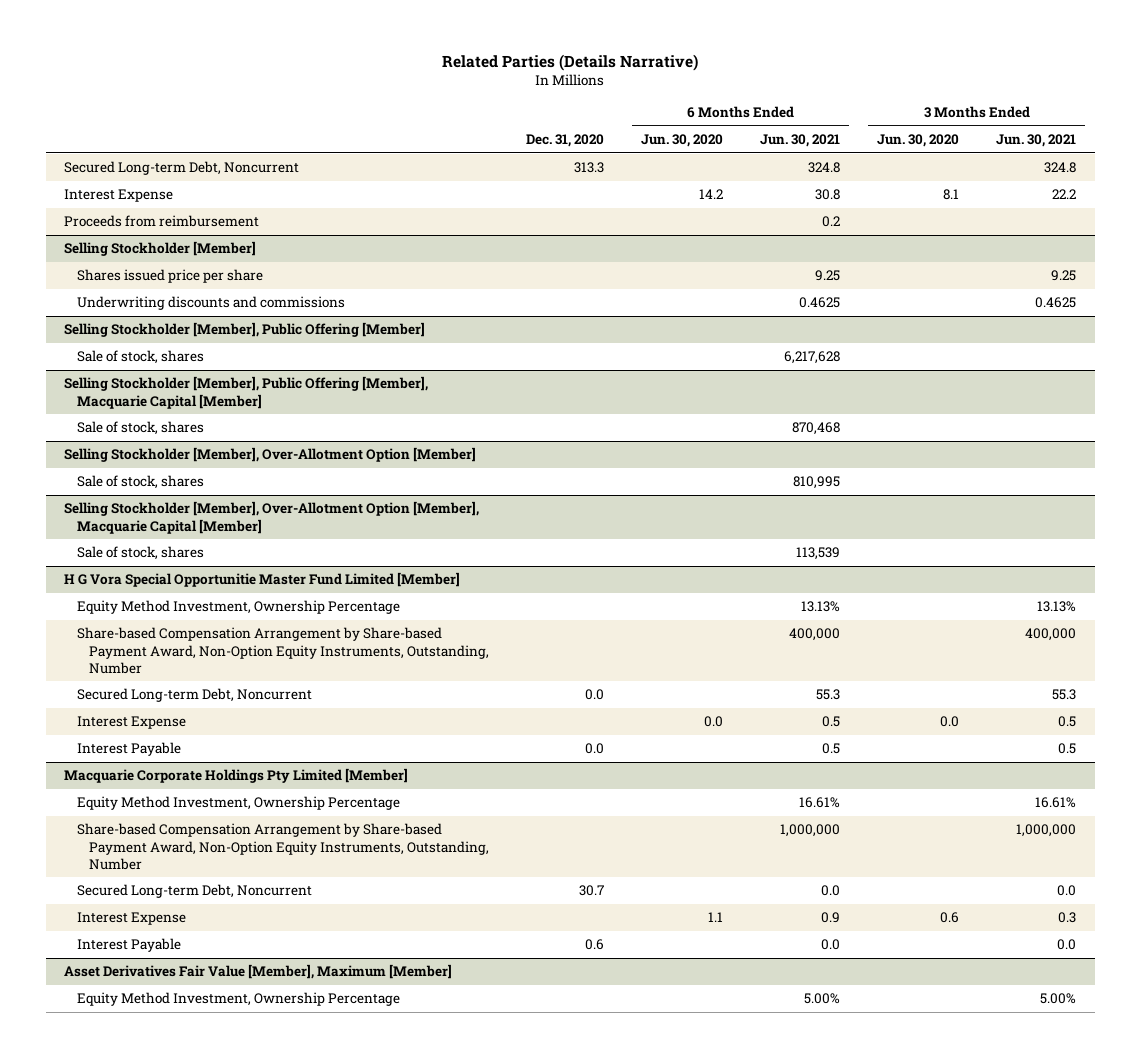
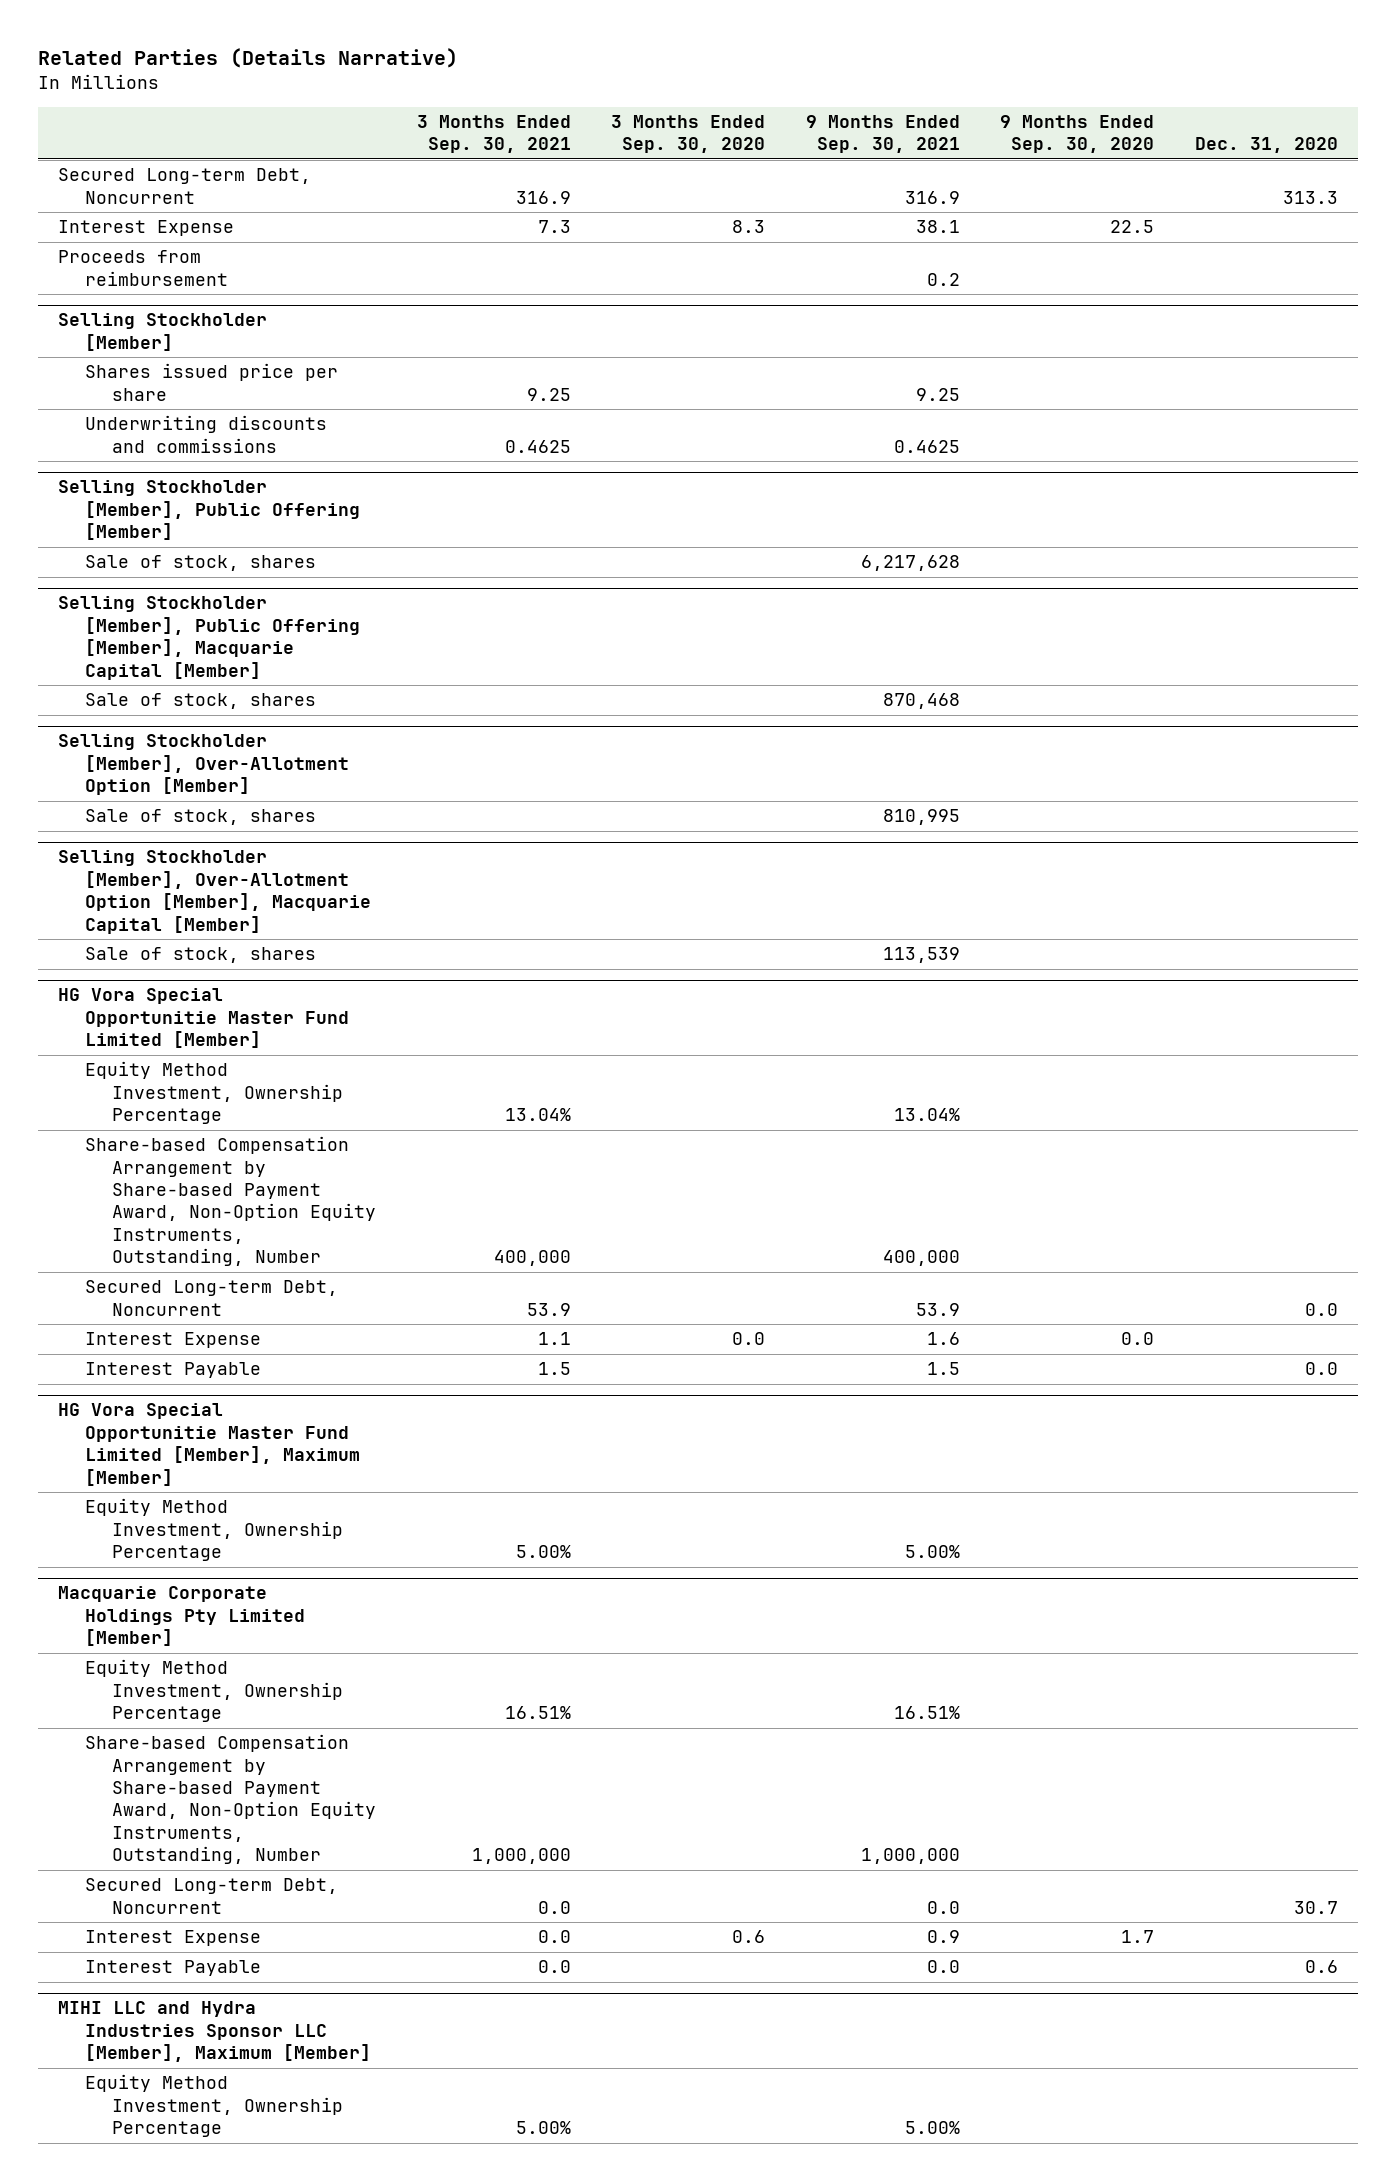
- | Dec. 31, 2020 | 6 Months Ended Jun. 30, 2020 | 6 Months Ended Jun. 30, 2021 | 3 Months Ended Jun. 30, 2020 | 3 Months Ended Jun. 30, 2021
+ | 3 Months Ended Sep. 30, 2021 | 3 Months Ended Sep. 30, 2020 | 9 Months Ended Sep. 30, 2021 | 9 Months Ended Sep. 30, 2020 | Dec. 31, 2020
- H G Vora Special Opportunitie Master Fund Limited [Member]
+ HG Vora Special Opportunitie Master Fund Limited [Member]
+ HG Vora Special Opportunitie Master Fund Limited [Member], Maximum [Member]
+ Equity Method Investment, Ownership Percentage | 5.00% | | 5.00% | |
- Asset Derivatives Fair Value [Member], Maximum [Member]
- Equity Method Investment, Ownership Percentage | | | 5.00% | | 5.00%
+ MIHI LLC and Hydra Industries Sponsor LLC [Member], Maximum [Member]
+ Equity Method Investment, Ownership Percentage | 5.00% | | 5.00% | |

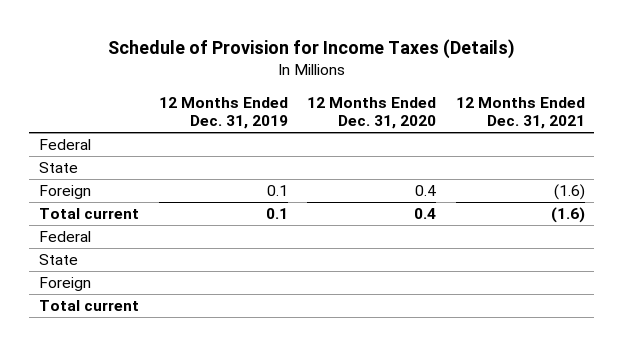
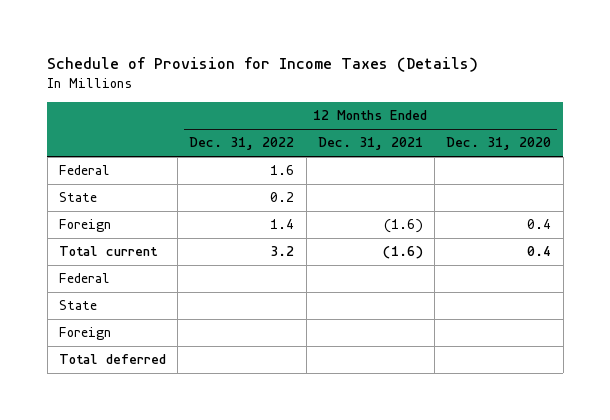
- | 12 Months Ended Dec. 31, 2019 | 12 Months Ended Dec. 31, 2020 | 12 Months Ended Dec. 31, 2021
+ | 12 Months Ended Dec. 31, 2022 | 12 Months Ended Dec. 31, 2021 | 12 Months Ended Dec. 31, 2020
- Total current
+ Total deferred

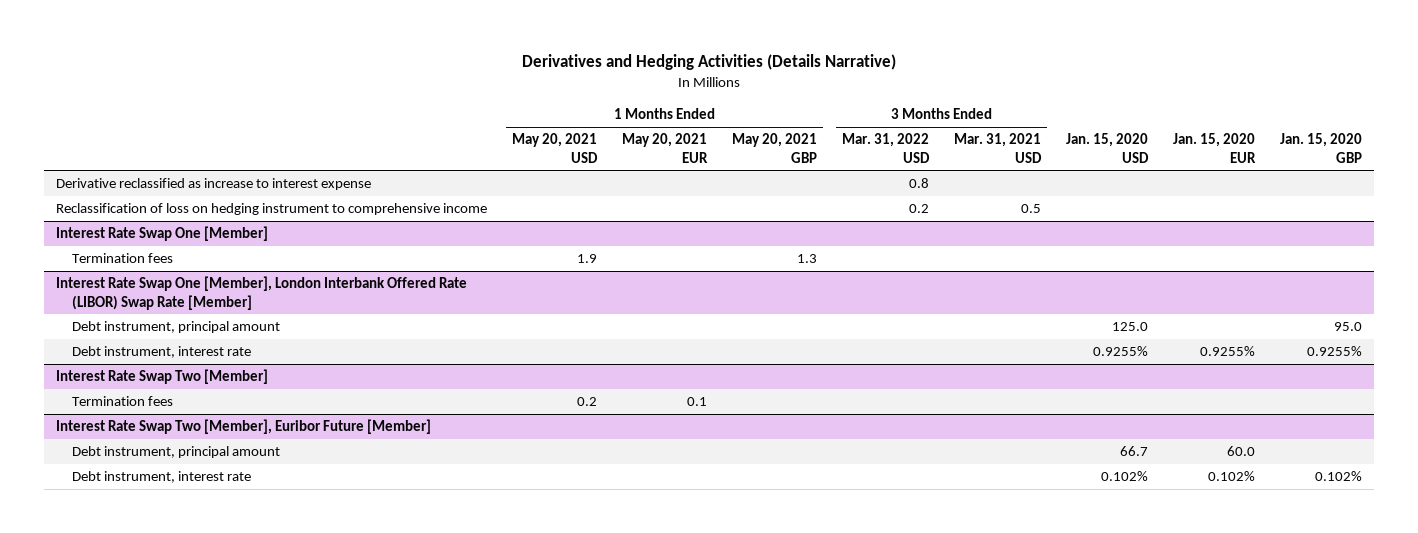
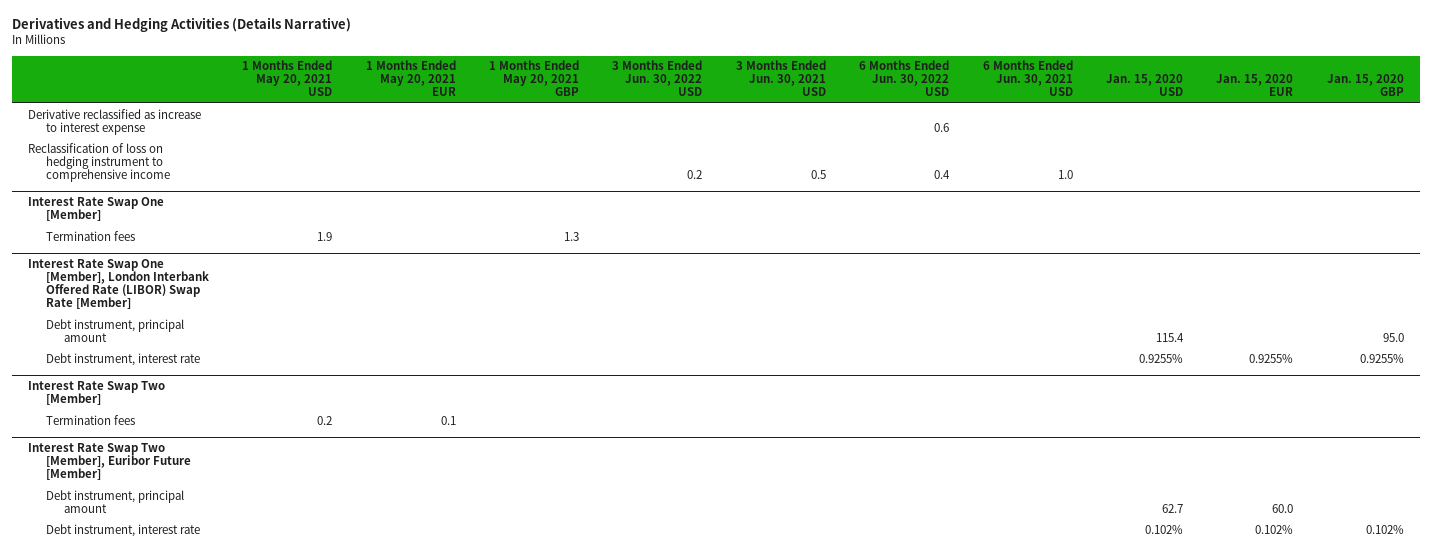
- | 1 Months Ended May 20, 2021 USD | 1 Months Ended May 20, 2021 EUR | 1 Months Ended May 20, 2021 GBP | 3 Months Ended Mar. 31, 2022 USD | 3 Months Ended Mar. 31, 2021 USD | Jan. 15, 2020 USD | Jan. 15, 2020 EUR | Jan. 15, 2020 GBP
+ | 1 Months Ended May 20, 2021 USD | 1 Months Ended May 20, 2021 EUR | 1 Months Ended May 20, 2021 GBP | 3 Months Ended Jun. 30, 2022 USD | 3 Months Ended Jun. 30, 2021 USD | 6 Months Ended Jun. 30, 2022 USD | 6 Months Ended Jun. 30, 2021 USD | Jan. 15, 2020 USD | Jan. 15, 2020 EUR | Jan. 15, 2020 GBP
@ Interest Rate Swap One [Member], London Interbank Offered Rate (LIBOR) Swap Rate [Member]
- Debt instrument, principal amount | | | | | | 125.0 | | 95.0
+ Debt instrument, principal amount | | | | | | | | 115.4 | | 95.0
@ Interest Rate Swap Two [Member], Euribor Future [Member]
- Debt instrument, principal amount | | | | | | 66.7 | 60.0 |
+ Debt instrument, principal amount | | | | | | | | 62.7 | 60.0 |

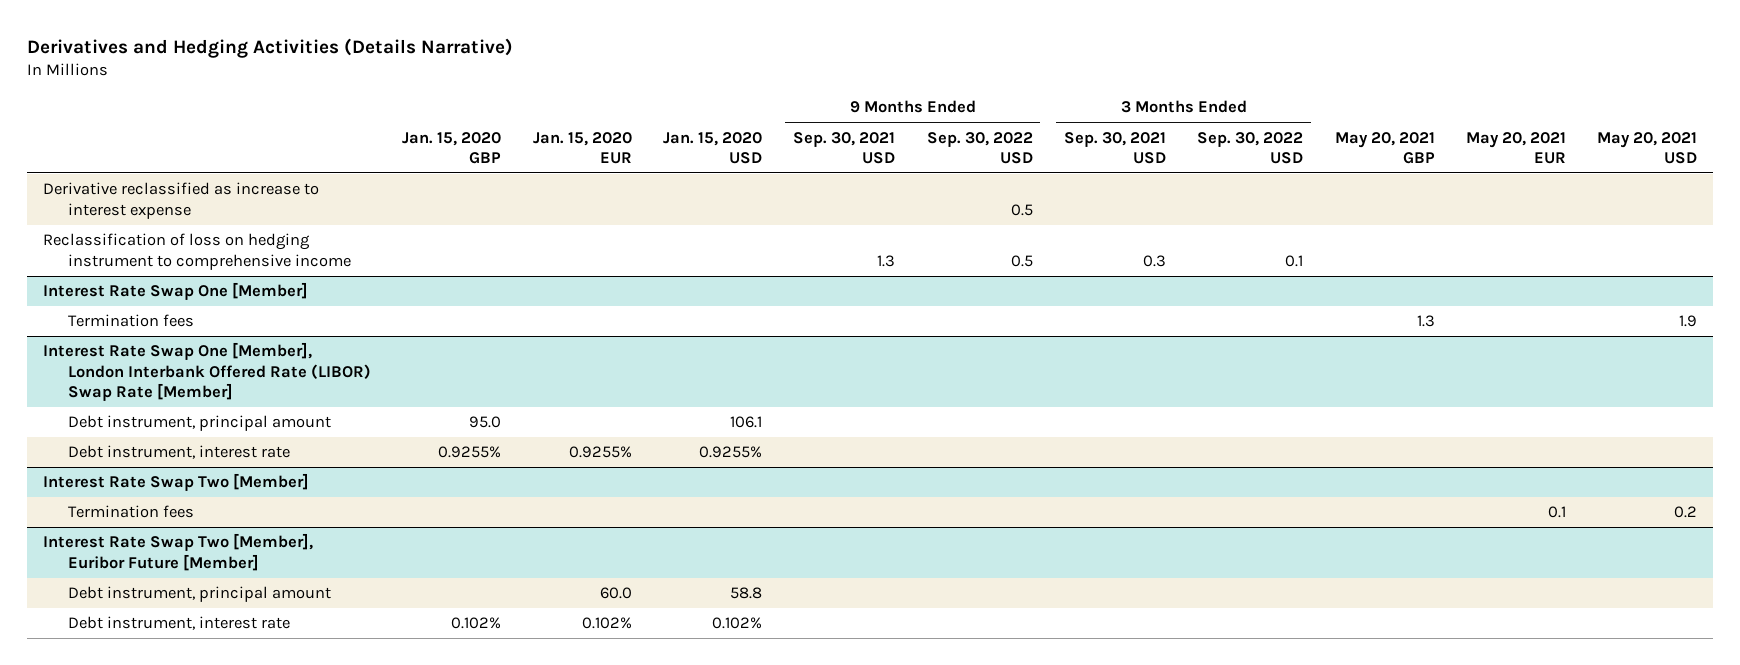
- | 1 Months Ended May 20, 2021 USD | 1 Months Ended May 20, 2021 EUR | 1 Months Ended May 20, 2021 GBP | 3 Months Ended Jun. 30, 2022 USD | 3 Months Ended Jun. 30, 2021 USD | 6 Months Ended Jun. 30, 2022 USD | 6 Months Ended Jun. 30, 2021 USD | Jan. 15, 2020 USD | Jan. 15, 2020 EUR | Jan. 15, 2020 GBP
+ | Jan. 15, 2020 GBP | Jan. 15, 2020 EUR | Jan. 15, 2020 USD | 9 Months Ended Sep. 30, 2021 USD | 9 Months Ended Sep. 30, 2022 USD | 3 Months Ended Sep. 30, 2021 USD | 3 Months Ended Sep. 30, 2022 USD | May 20, 2021 GBP | May 20, 2021 EUR | May 20, 2021 USD
@ Interest Rate Swap One [Member], London Interbank Offered Rate (LIBOR) Swap Rate [Member]
- Debt instrument, principal amount | | | | | | | | 115.4 | | 95.0
+ Debt instrument, principal amount | 95.0 | | 106.1 | | | | | | |
@ Interest Rate Swap Two [Member], Euribor Future [Member]
- Debt instrument, principal amount | | | | | | | | 62.7 | 60.0 |
+ Debt instrument, principal amount | | 60.0 | 58.8 | | | | | | |

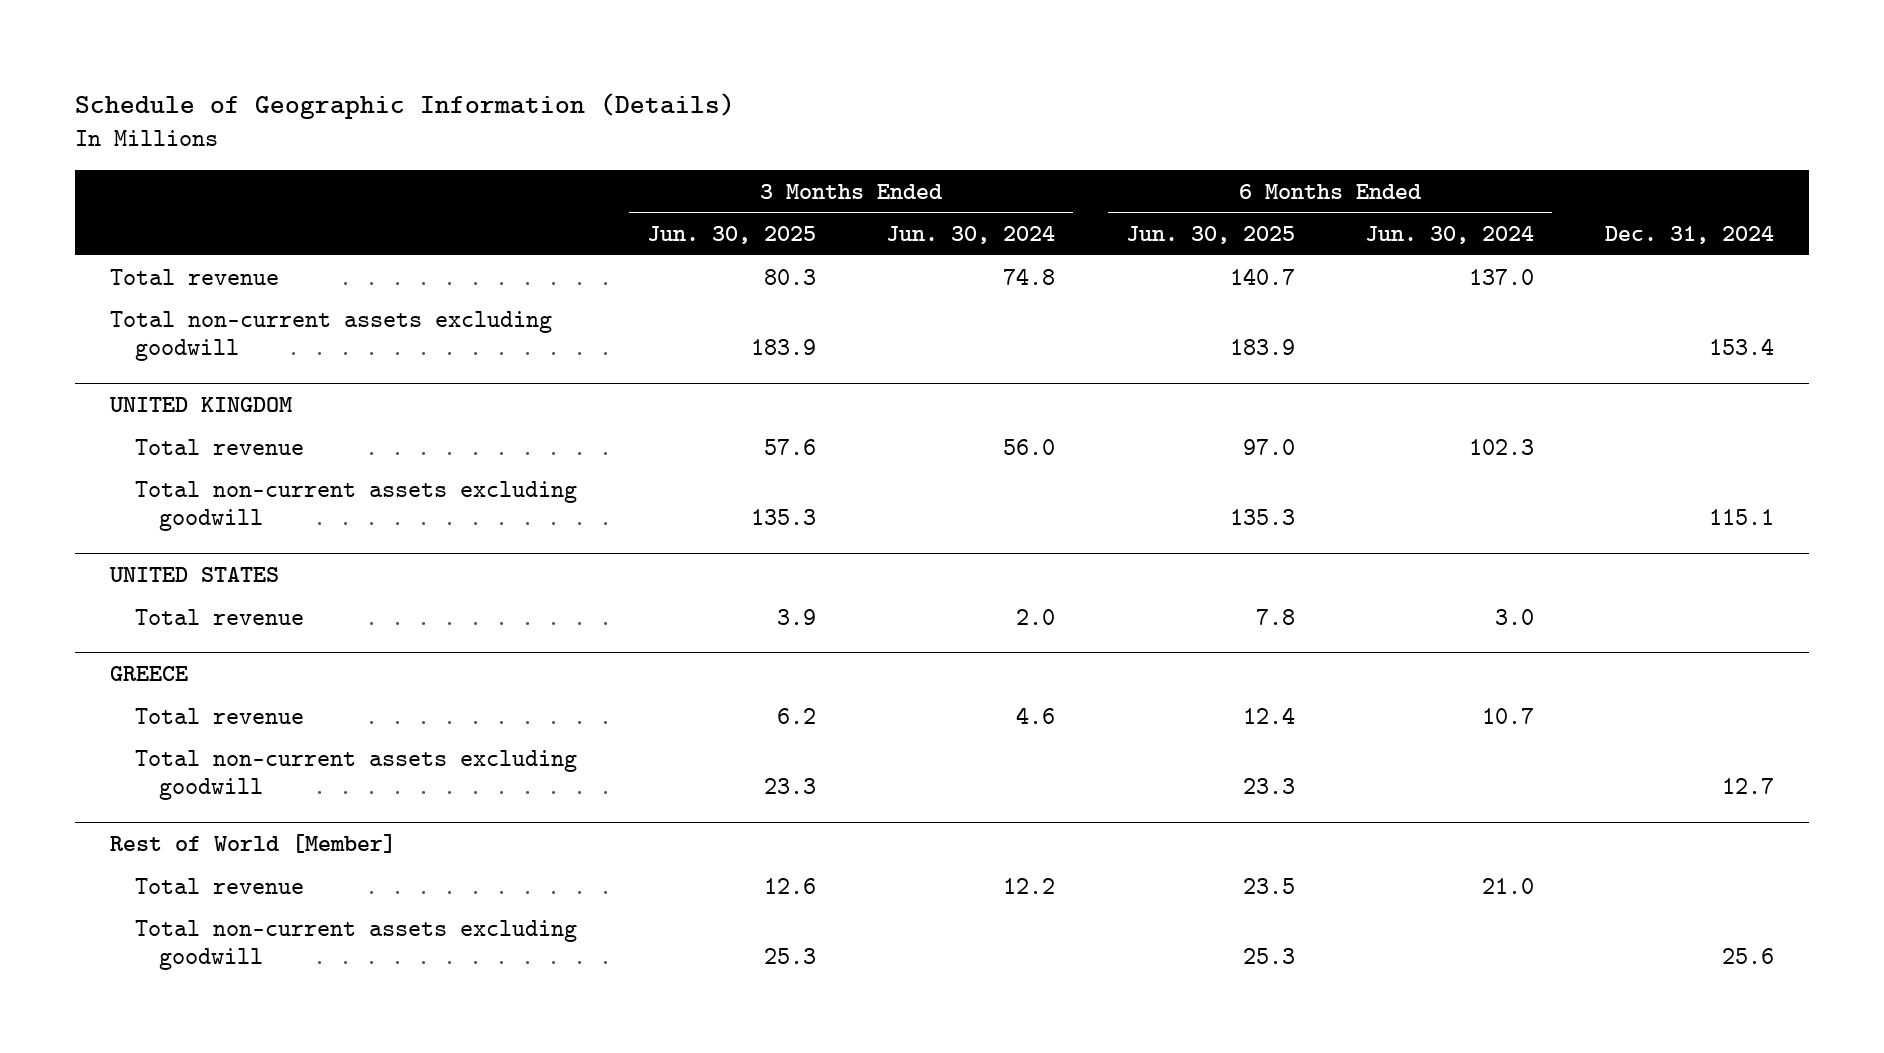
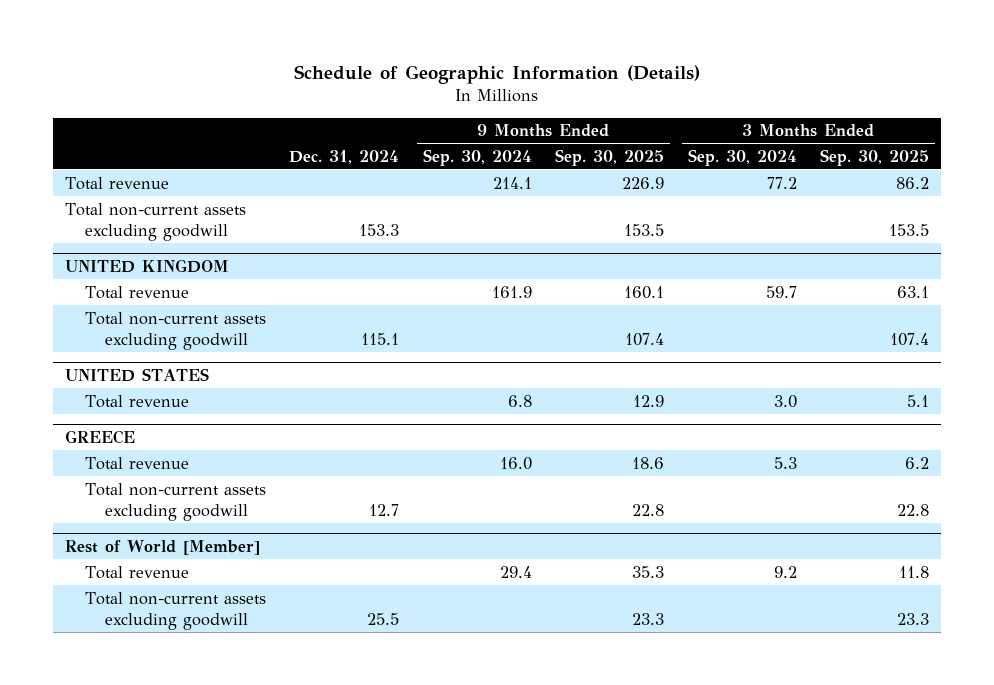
- | 3 Months Ended Jun. 30, 2025 | 3 Months Ended Jun. 30, 2024 | 6 Months Ended Jun. 30, 2025 | 6 Months Ended Jun. 30, 2024 | Dec. 31, 2024
+ | Dec. 31, 2024 | 9 Months Ended Sep. 30, 2024 | 9 Months Ended Sep. 30, 2025 | 3 Months Ended Sep. 30, 2024 | 3 Months Ended Sep. 30, 2025
- Total non-current assets excluding goodwill | 183.9 | | 183.9 | | 153.4
+ Total non-current assets excluding goodwill | 153.3 | | 153.5 | | 153.5
@ Rest of World [Member]
- Total non-current assets excluding goodwill | 25.3 | | 25.3 | | 25.6
+ Total non-current assets excluding goodwill | 25.5 | | 23.3 | | 23.3

